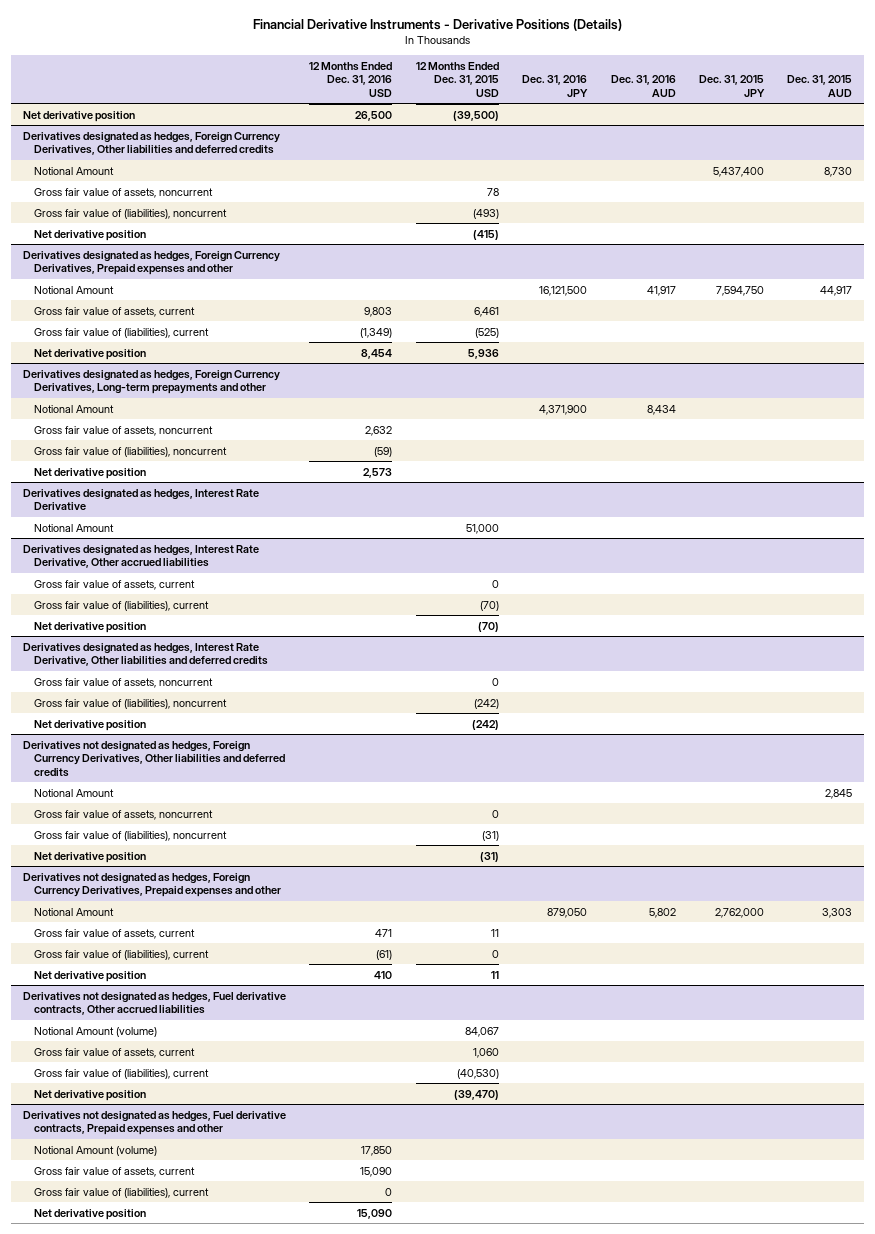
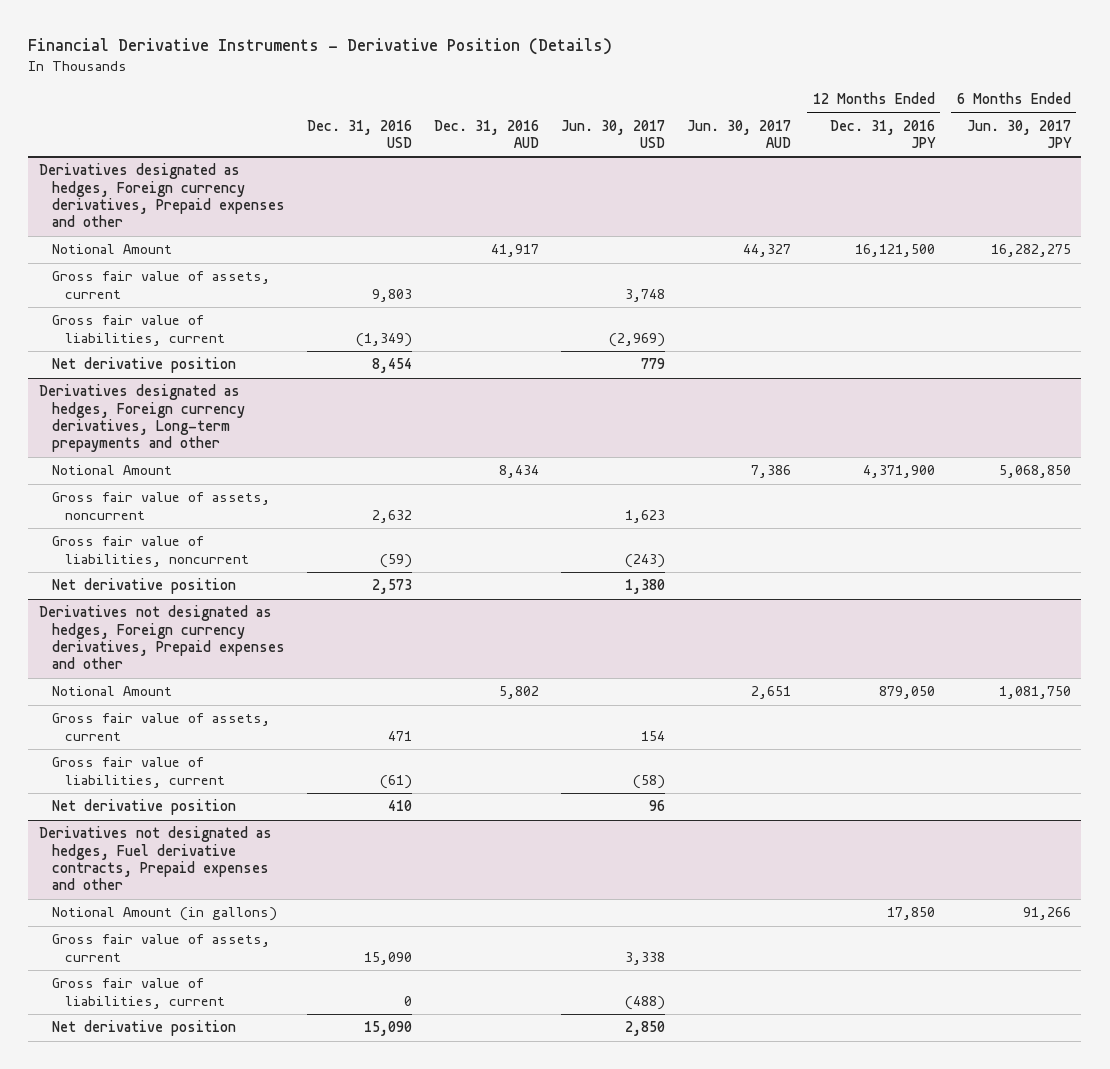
- Financial Derivative Instruments - Derivative Positions (Details)
+ Financial Derivative Instruments - Derivative Position (Details)
- | 12 Months Ended Dec. 31, 2016 USD | 12 Months Ended Dec. 31, 2015 USD | Dec. 31, 2016 JPY | Dec. 31, 2016 AUD | Dec. 31, 2015 JPY | Dec. 31, 2015 AUD
+ | Dec. 31, 2016 USD | Dec. 31, 2016 AUD | Jun. 30, 2017 USD | Jun. 30, 2017 AUD | 12 Months Ended Dec. 31, 2016 JPY | 6 Months Ended Jun. 30, 2017 JPY
- Net derivative position | 26,500 | (39,500) | | | |
- Derivatives designated as hedges, Foreign Currency Derivatives, Other liabilities and deferred credits
- Notional Amount | | | | | 5,437,400 | 8,730
- Gross fair value of assets, noncurrent | | 78 | | | |
- Gross fair value of (liabilities), noncurrent | | (493) | | | |
- Net derivative position | | (415) | | | |
- Derivatives designated as hedges, Foreign Currency Derivatives, Prepaid expenses and other
+ Derivatives designated as hedges, Foreign currency derivatives, Prepaid expenses and other
- Gross fair value of (liabilities), current | (1,349) | (525) | | | |
+ Gross fair value of liabilities, current | (1,349) | | (2,969) | | |
- Derivatives designated as hedges, Foreign Currency Derivatives, Long-term prepayments and other
+ Derivatives designated as hedges, Foreign currency derivatives, Long-term prepayments and other
- Gross fair value of (liabilities), noncurrent | (59) | | | | |
+ Gross fair value of liabilities, noncurrent | (59) | | (243) | | |
- Derivatives designated as hedges, Interest Rate Derivative
- Notional Amount | | 51,000 | | | |
- Derivatives designated as hedges, Interest Rate Derivative, Other accrued liabilities
- Gross fair value of assets, current | | 0 | | | |
- Gross fair value of (liabilities), current | | (70) | | | |
- Net derivative position | | (70) | | | |
- Derivatives designated as hedges, Interest Rate Derivative, Other liabilities and deferred credits
- Gross fair value of assets, noncurrent | | 0 | | | |
- Gross fair value of (liabilities), noncurrent | | (242) | | | |
- Net derivative position | | (242) | | | |
- Derivatives not designated as hedges, Foreign Currency Derivatives, Other liabilities and deferred credits
- Notional Amount | | | | | | 2,845
- Gross fair value of assets, noncurrent | | 0 | | | |
- Gross fair value of (liabilities), noncurrent | | (31) | | | |
- Net derivative position | | (31) | | | |
- Derivatives not designated as hedges, Foreign Currency Derivatives, Prepaid expenses and other
+ Derivatives not designated as hedges, Foreign currency derivatives, Prepaid expenses and other
- Gross fair value of (liabilities), current | (61) | 0 | | | |
+ Gross fair value of liabilities, current | (61) | | (58) | | |
- Derivatives not designated as hedges, Fuel derivative contracts, Other accrued liabilities
- Notional Amount (volume) | | 84,067 | | | |
- Gross fair value of assets, current | | 1,060 | | | |
- Gross fair value of (liabilities), current | | (40,530) | | | |
- Net derivative position | | (39,470) | | | |
@ Derivatives not designated as hedges, Fuel derivative contracts, Prepaid expenses and other
- Notional Amount (volume) | 17,850 | | | | |
+ Notional Amount (in gallons) | | | | | 17,850 | 91,266
- Gross fair value of (liabilities), current | 0 | | | | |
+ Gross fair value of liabilities, current | 0 | | (488) | | |

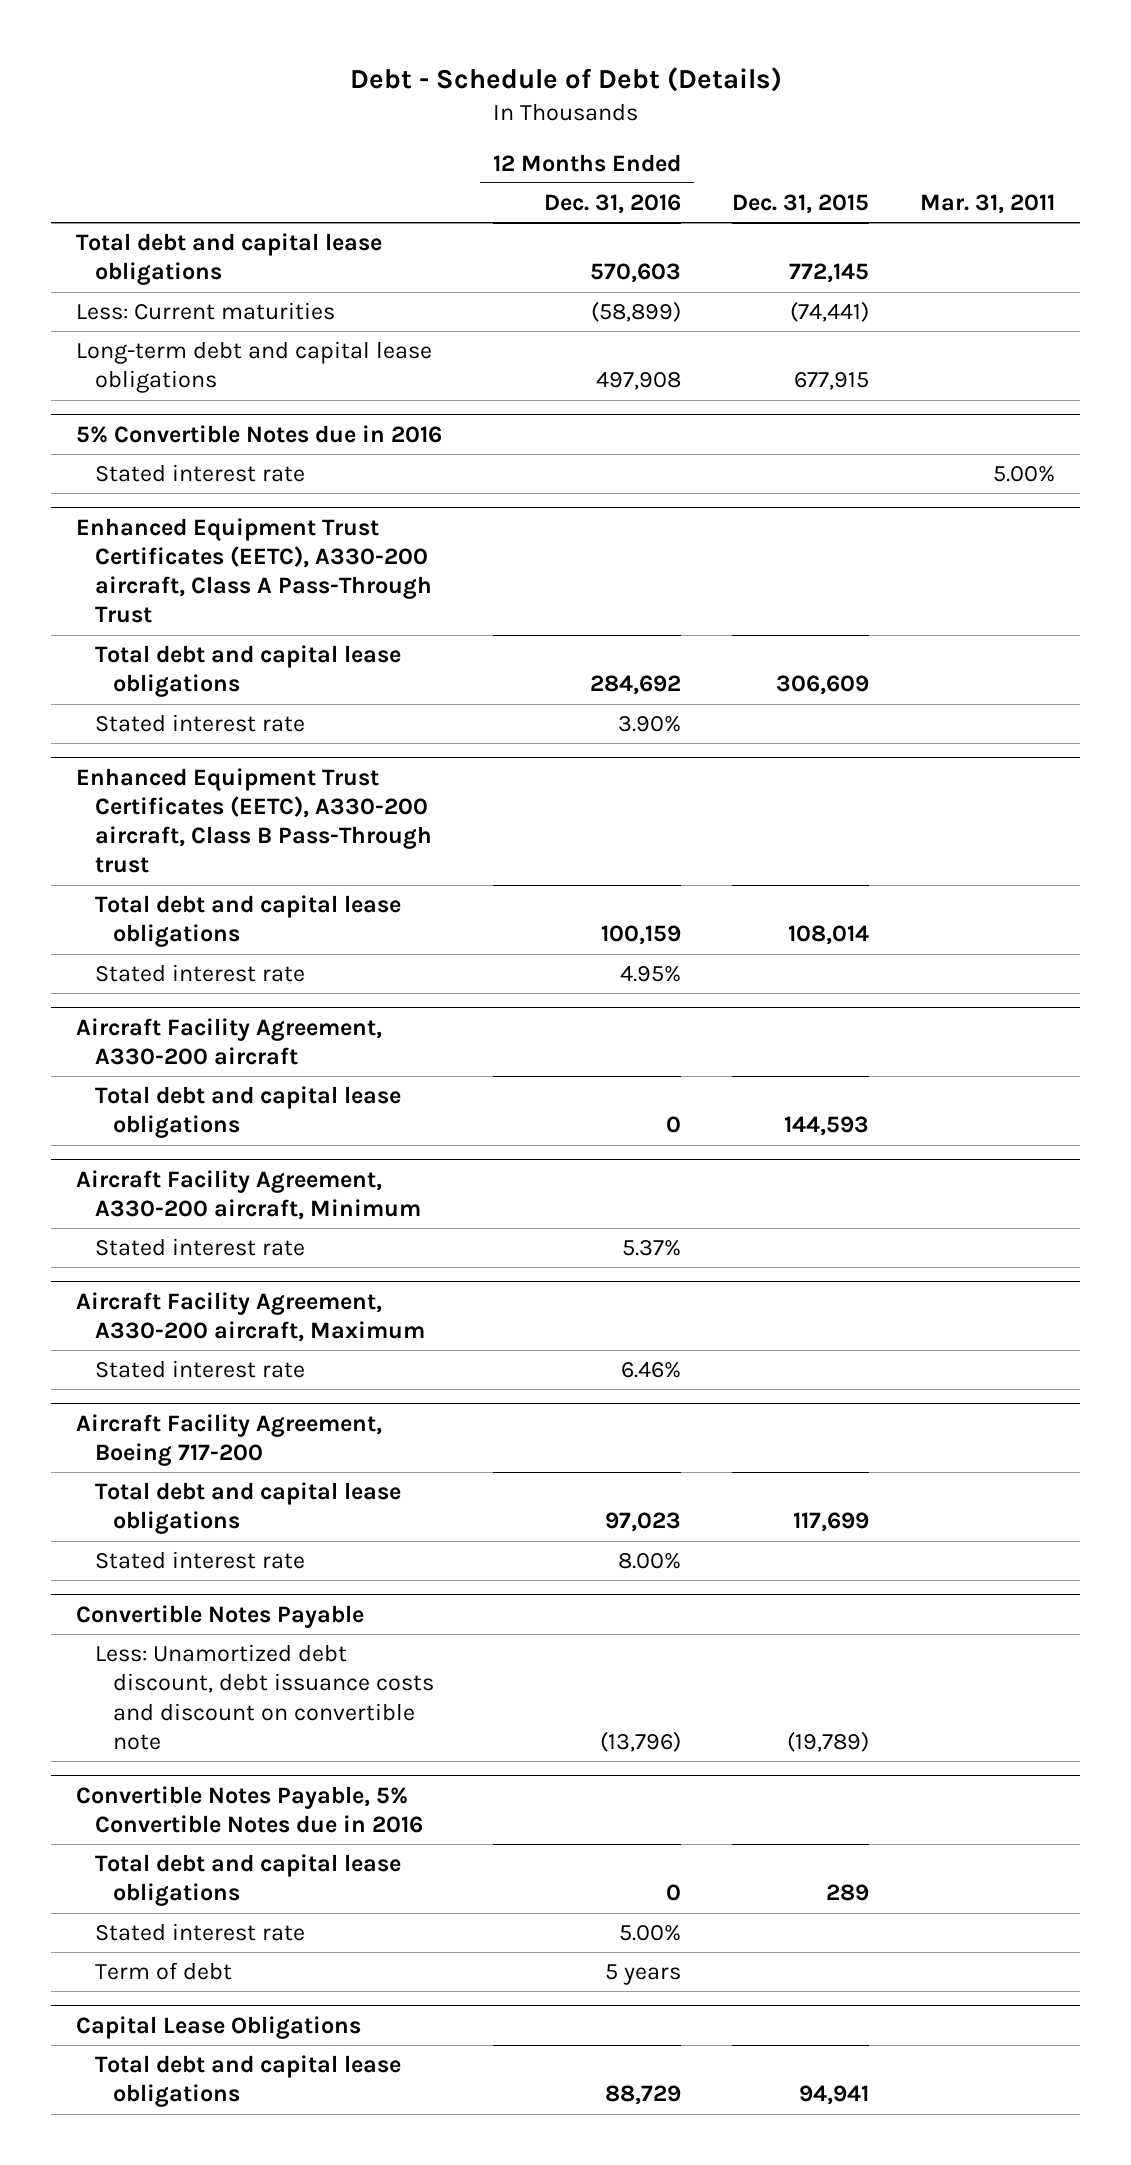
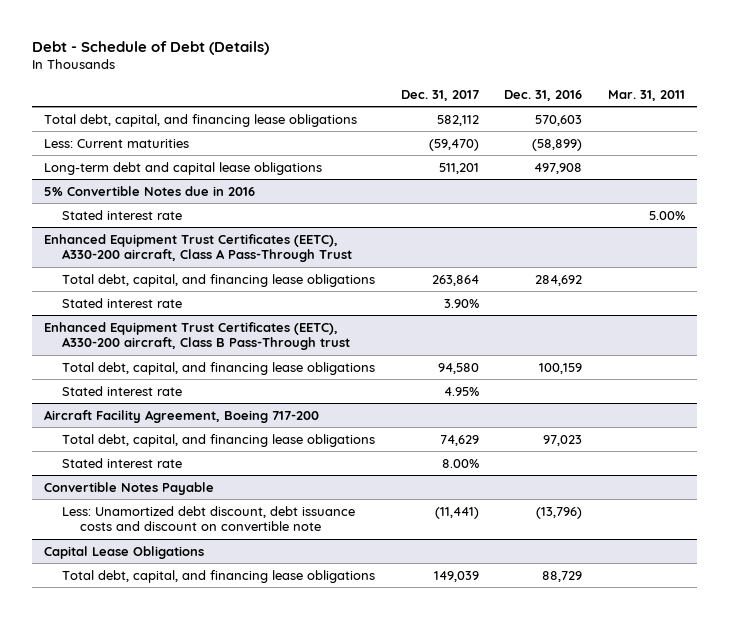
- | 12 Months Ended Dec. 31, 2016 | Dec. 31, 2015 | Mar. 31, 2011
+ | Dec. 31, 2017 | Dec. 31, 2016 | Mar. 31, 2011
- Total debt and capital lease obligations | 570,603 | 772,145 |
+ Total debt, capital, and financing lease obligations | 582,112 | 570,603 |
@ Enhanced Equipment Trust Certificates (EETC), A330-200 aircraft, Class A Pass-Through Trust
- Total debt and capital lease obligations | 284,692 | 306,609 |
+ Total debt, capital, and financing lease obligations | 263,864 | 284,692 |
@ Enhanced Equipment Trust Certificates (EETC), A330-200 aircraft, Class B Pass-Through trust
- Total debt and capital lease obligations | 100,159 | 108,014 |
+ Total debt, capital, and financing lease obligations | 94,580 | 100,159 |
- Aircraft Facility Agreement, A330-200 aircraft
- Total debt and capital lease obligations | 0 | 144,593 |
- Aircraft Facility Agreement, A330-200 aircraft, Minimum
- Stated interest rate | 5.37% | |
- Aircraft Facility Agreement, A330-200 aircraft, Maximum
- Stated interest rate | 6.46% | |
@ Aircraft Facility Agreement, Boeing 717-200
- Total debt and capital lease obligations | 97,023 | 117,699 |
+ Total debt, capital, and financing lease obligations | 74,629 | 97,023 |
- Convertible Notes Payable, 5% Convertible Notes due in 2016
- Total debt and capital lease obligations | 0 | 289 |
- Stated interest rate | 5.00% | |
- Term of debt | 5 years | |
@ Capital Lease Obligations
- Total debt and capital lease obligations | 88,729 | 94,941 |
+ Total debt, capital, and financing lease obligations | 149,039 | 88,729 |

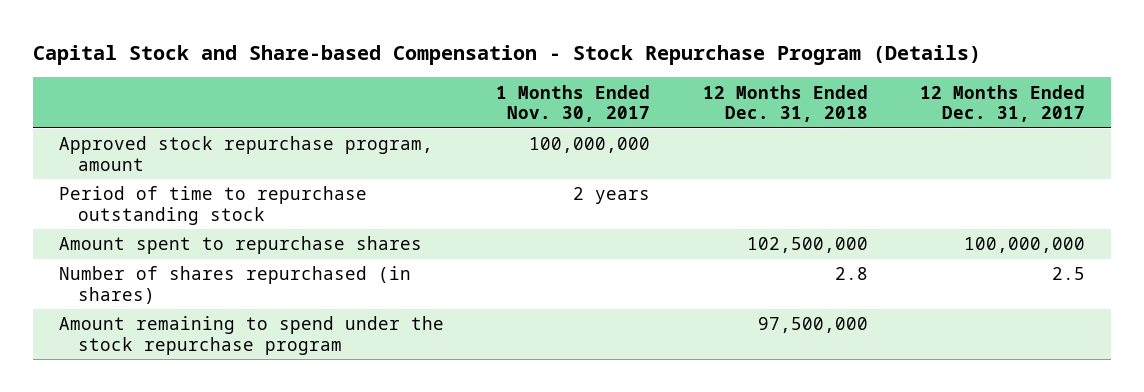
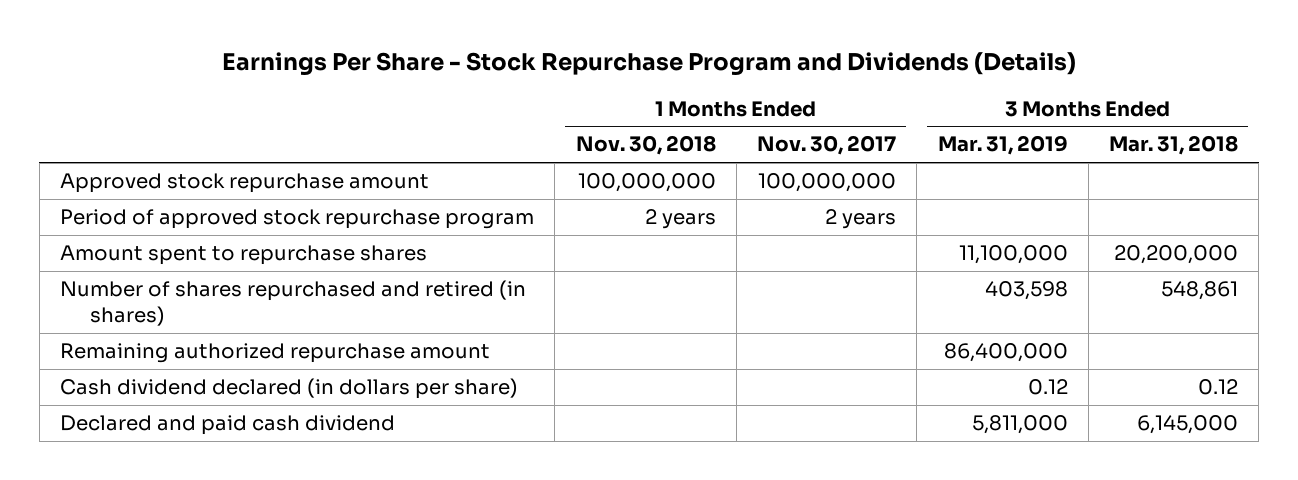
- Capital Stock and Share-based Compensation - Stock Repurchase Program (Details)
+ Earnings Per Share - Stock Repurchase Program and Dividends (Details)
- | 1 Months Ended Nov. 30, 2017 | 12 Months Ended Dec. 31, 2018 | 12 Months Ended Dec. 31, 2017
+ | 1 Months Ended Nov. 30, 2018 | 1 Months Ended Nov. 30, 2017 | 3 Months Ended Mar. 31, 2019 | 3 Months Ended Mar. 31, 2018
- Approved stock repurchase program, amount | 100,000,000 | |
- Period of time to repurchase outstanding stock | 2 years | |
+ Approved stock repurchase amount | 100,000,000 | 100,000,000 | |
+ Period of approved stock repurchase program | 2 years | 2 years | |
- Number of shares repurchased (in shares) | | 2.8 | 2.5
- Amount remaining to spend under the stock repurchase program | | 97,500,000 |
+ Number of shares repurchased and retired (in shares) | | | 403,598 | 548,861
+ Remaining authorized repurchase amount | | | 86,400,000 |
+ Cash dividend declared (in dollars per share) | | | 0.12 | 0.12
+ Declared and paid cash dividend | | | 5,811,000 | 6,145,000

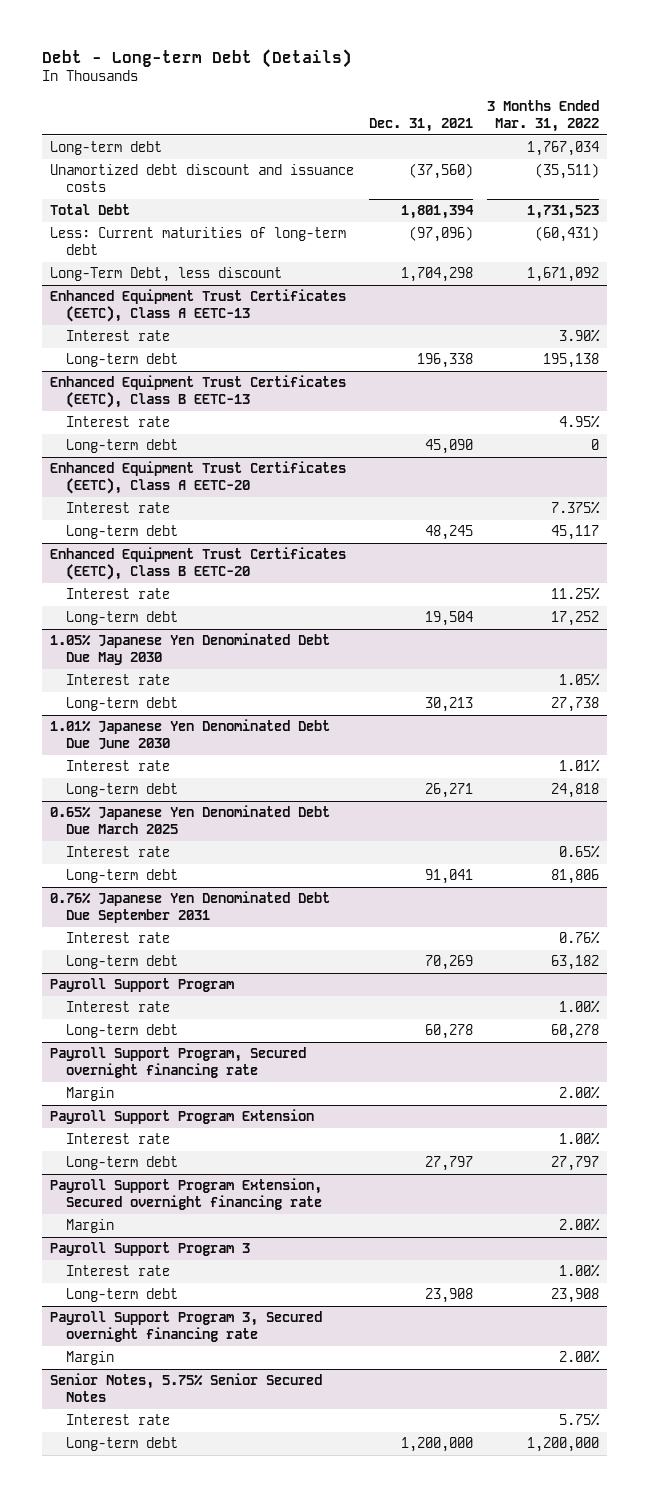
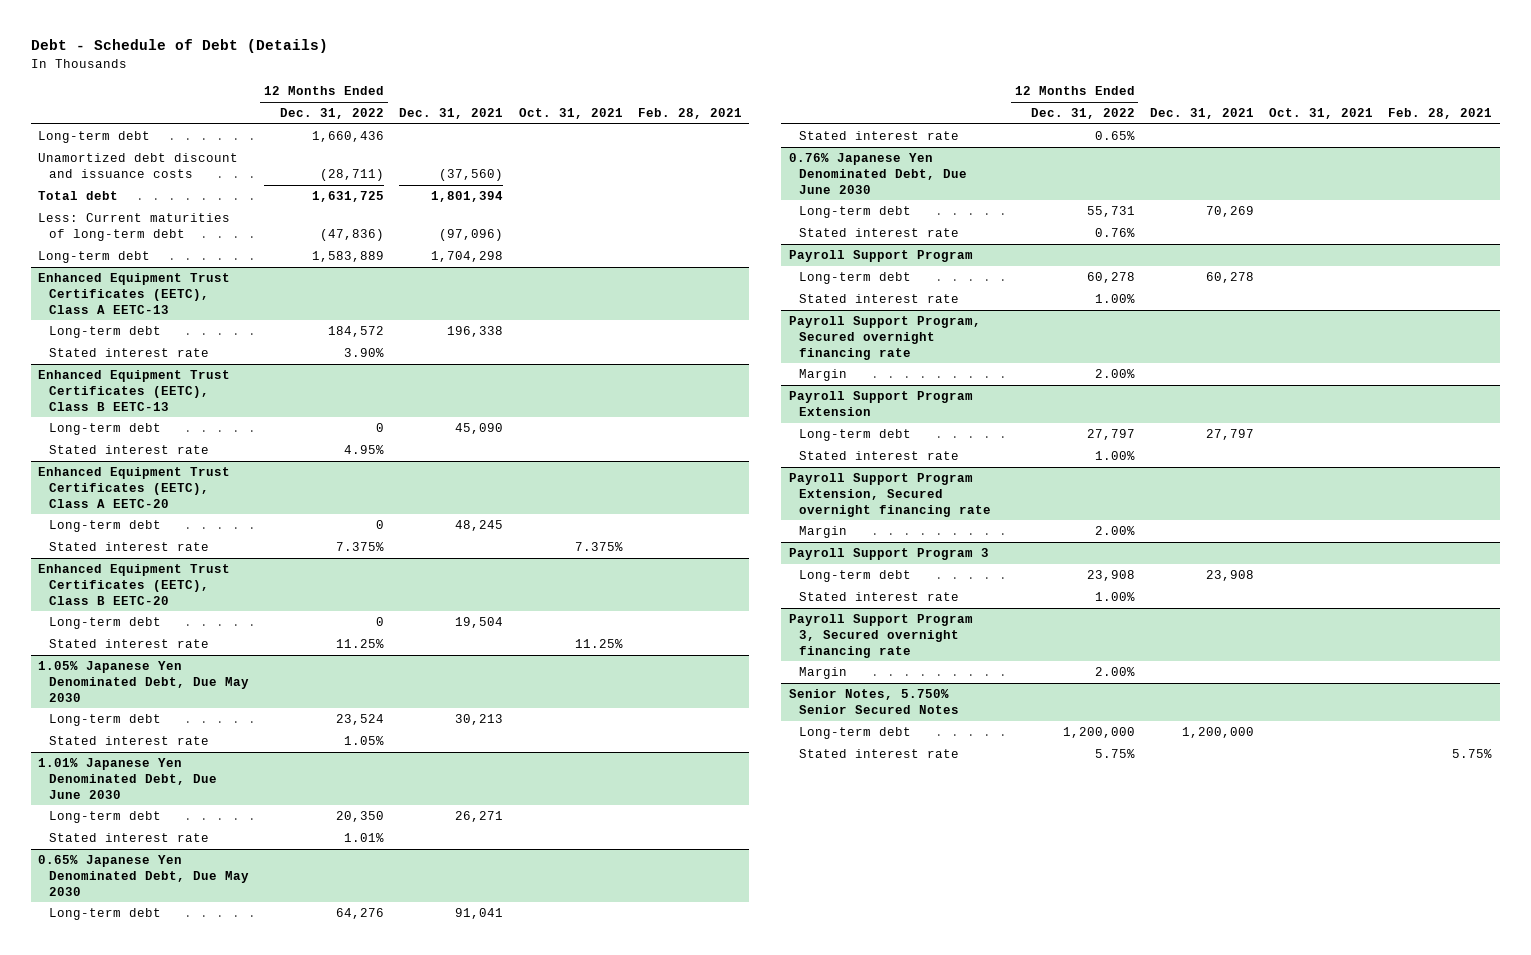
- Debt - Long-term Debt (Details)
+ Debt - Schedule of Debt (Details)
- | Dec. 31, 2021 | 3 Months Ended Mar. 31, 2022
+ | 12 Months Ended Dec. 31, 2022 | Dec. 31, 2021 | Oct. 31, 2021 | Feb. 28, 2021
- Total Debt | 1,801,394 | 1,731,523
+ Total debt | 1,631,725 | 1,801,394 | |
- Long-Term Debt, less discount | 1,704,298 | 1,671,092
+ Long-term debt | 1,583,889 | 1,704,298 | |
@ Enhanced Equipment Trust Certificates (EETC), Class A EETC-13
- Interest rate | | 3.90%
+ Stated interest rate | 3.90% | | |
@ Enhanced Equipment Trust Certificates (EETC), Class B EETC-13
- Interest rate | | 4.95%
+ Stated interest rate | 4.95% | | |
@ Enhanced Equipment Trust Certificates (EETC), Class A EETC-20
- Interest rate | | 7.375%
+ Stated interest rate | 7.375% | | 7.375% |
@ Enhanced Equipment Trust Certificates (EETC), Class B EETC-20
- Interest rate | | 11.25%
- 1.05% Japanese Yen Denominated Debt Due May 2030
- Interest rate | | 1.05%
@ Enhanced Equipment Trust Certificates (EETC), Class B EETC-20
+ Stated interest rate | 11.25% | | 11.25% |
+ 1.05% Japanese Yen Denominated Debt, Due May 2030
- 1.01% Japanese Yen Denominated Debt Due June 2030
- Interest rate | | 1.01%
+ Stated interest rate | 1.05% | | |
+ 1.01% Japanese Yen Denominated Debt, Due June 2030
- 0.65% Japanese Yen Denominated Debt Due March 2025
- Interest rate | | 0.65%
+ Stated interest rate | 1.01% | | |
+ 0.65% Japanese Yen Denominated Debt, Due May 2030
- 0.76% Japanese Yen Denominated Debt Due September 2031
- Interest rate | | 0.76%
+ Stated interest rate | 0.65% | | |
+ 0.76% Japanese Yen Denominated Debt, Due June 2030
+ Stated interest rate | 0.76% | | |
@ Payroll Support Program
- Interest rate | | 1.00%
+ Stated interest rate | 1.00% | | |
@ Payroll Support Program Extension
- Interest rate | | 1.00%
+ Stated interest rate | 1.00% | | |
@ Payroll Support Program 3
- Interest rate | | 1.00%
+ Stated interest rate | 1.00% | | |
- Senior Notes, 5.75% Senior Secured Notes
- Interest rate | | 5.75%
+ Senior Notes, 5.750% Senior Secured Notes
+ Stated interest rate | 5.75% | | | 5.75%

